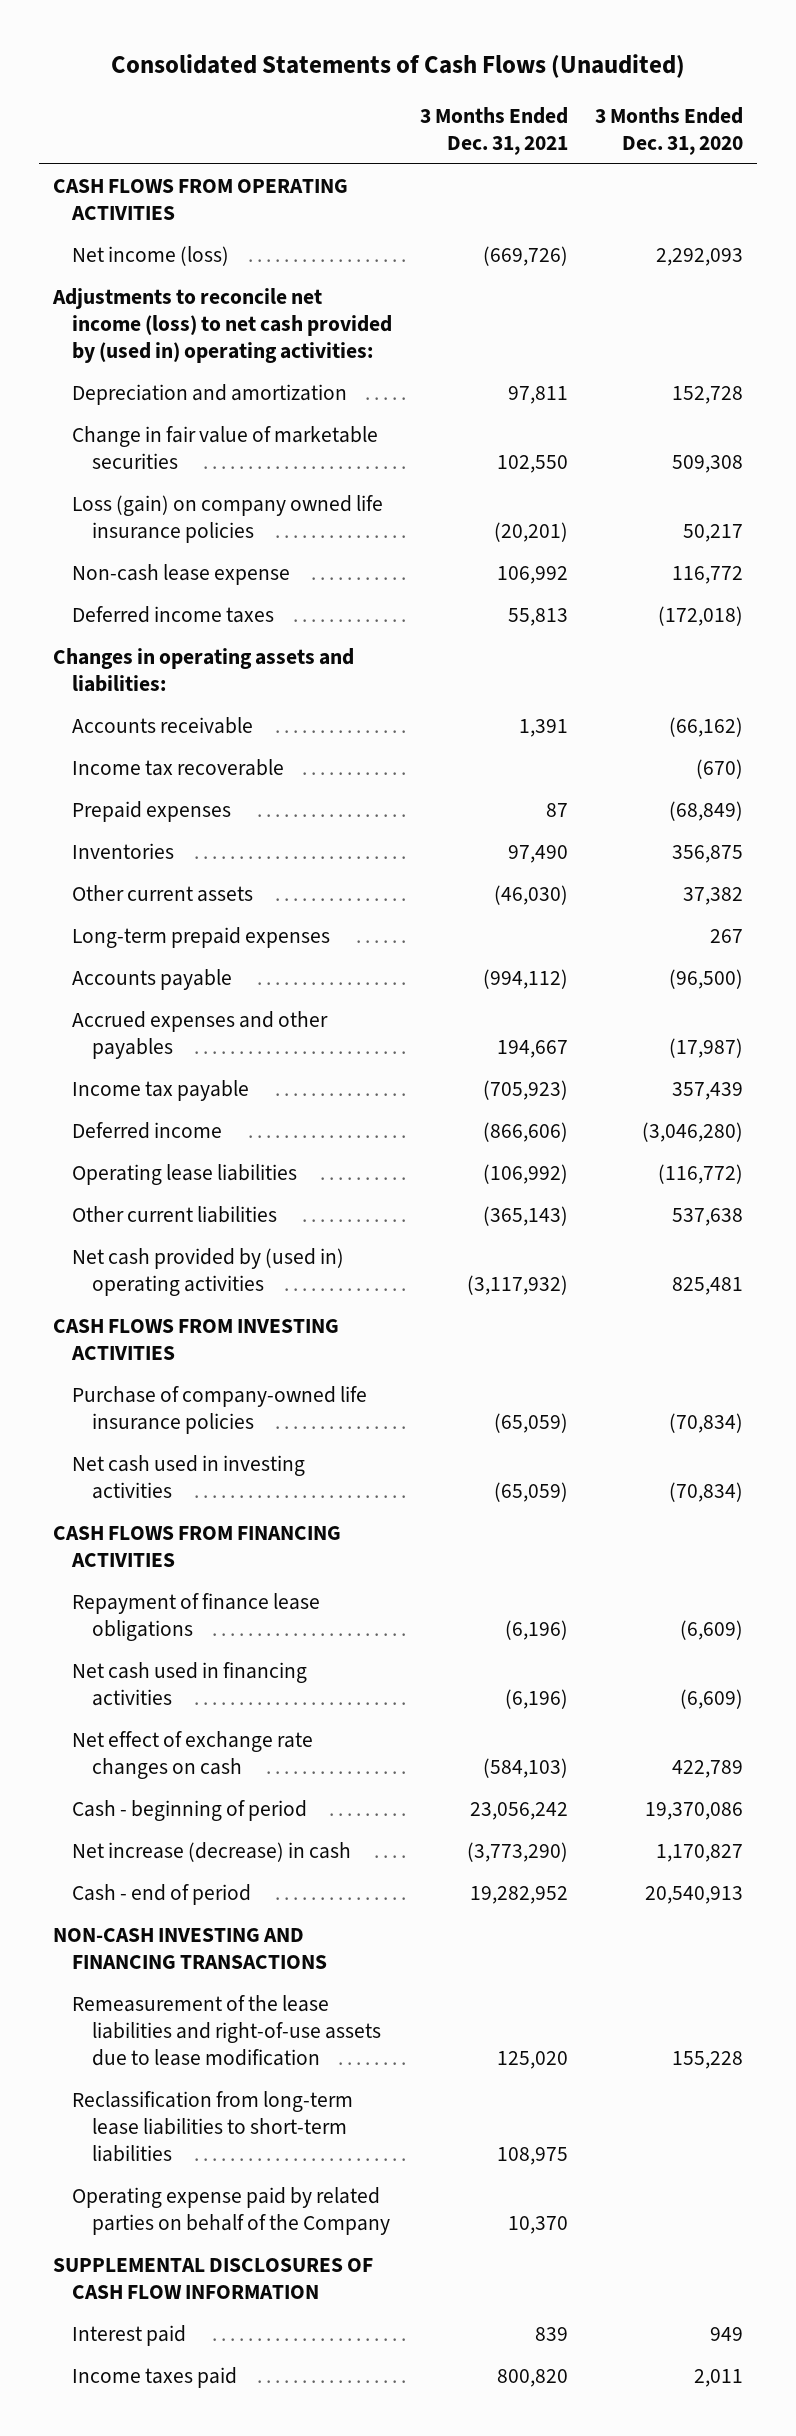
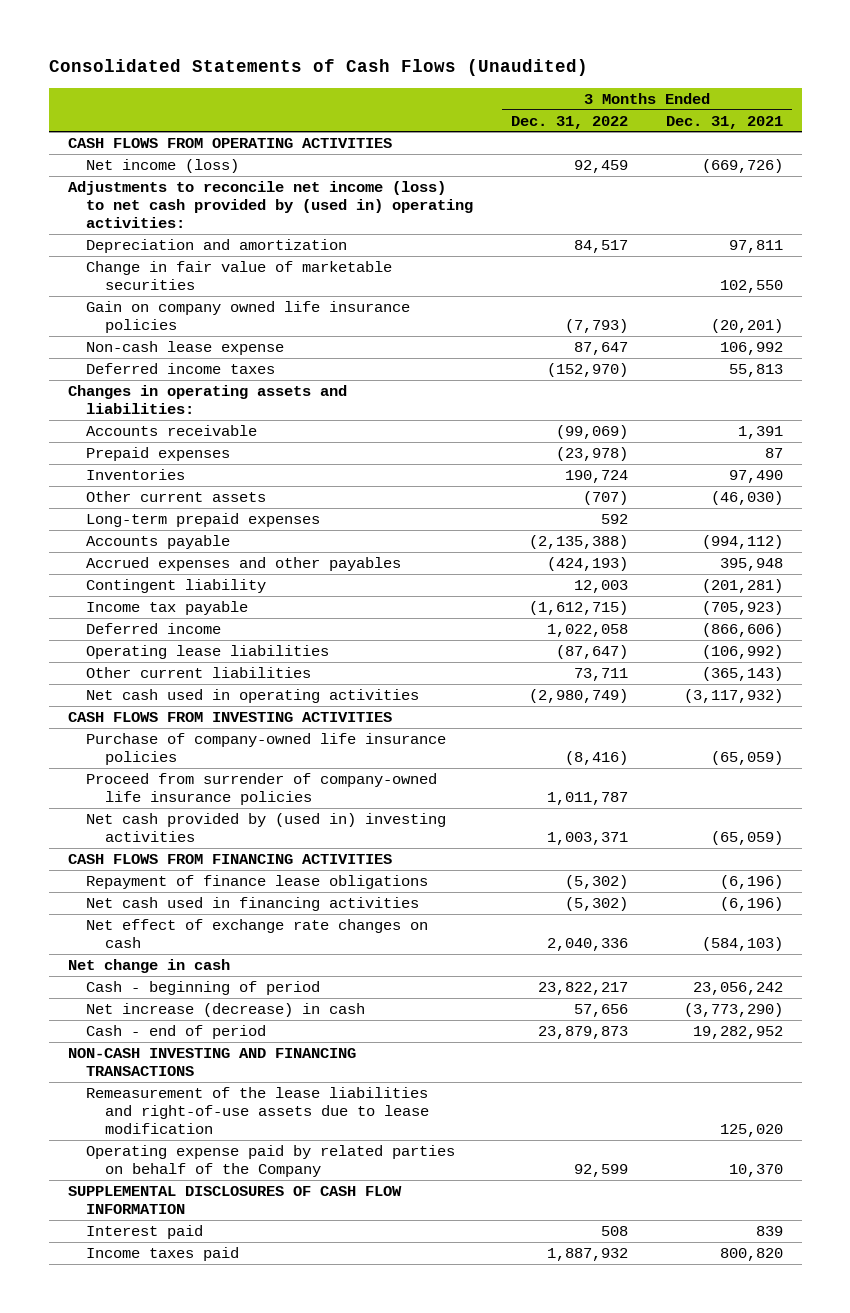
- | 3 Months Ended Dec. 31, 2021 | 3 Months Ended Dec. 31, 2020
+ | 3 Months Ended Dec. 31, 2022 | 3 Months Ended Dec. 31, 2021
- Loss (gain) on company owned life insurance policies | (20,201) | 50,217
+ Gain on company owned life insurance policies | (7,793) | (20,201)
- Income tax recoverable | | (670)
- Accrued expenses and other payables | 194,667 | (17,987)
+ Accrued expenses and other payables | (424,193) | 395,948
+ Contingent liability | 12,003 | (201,281)
- Net cash provided by (used in) operating activities | (3,117,932) | 825,481
+ Net cash used in operating activities | (2,980,749) | (3,117,932)
- Net cash used in investing activities | (65,059) | (70,834)
+ Proceed from surrender of company-owned life insurance policies | 1,011,787 |
+ Net cash provided by (used in) investing activities | 1,003,371 | (65,059)
+ Net change in cash
- Reclassification from long-term lease liabilities to short-term liabilities | 108,975 |

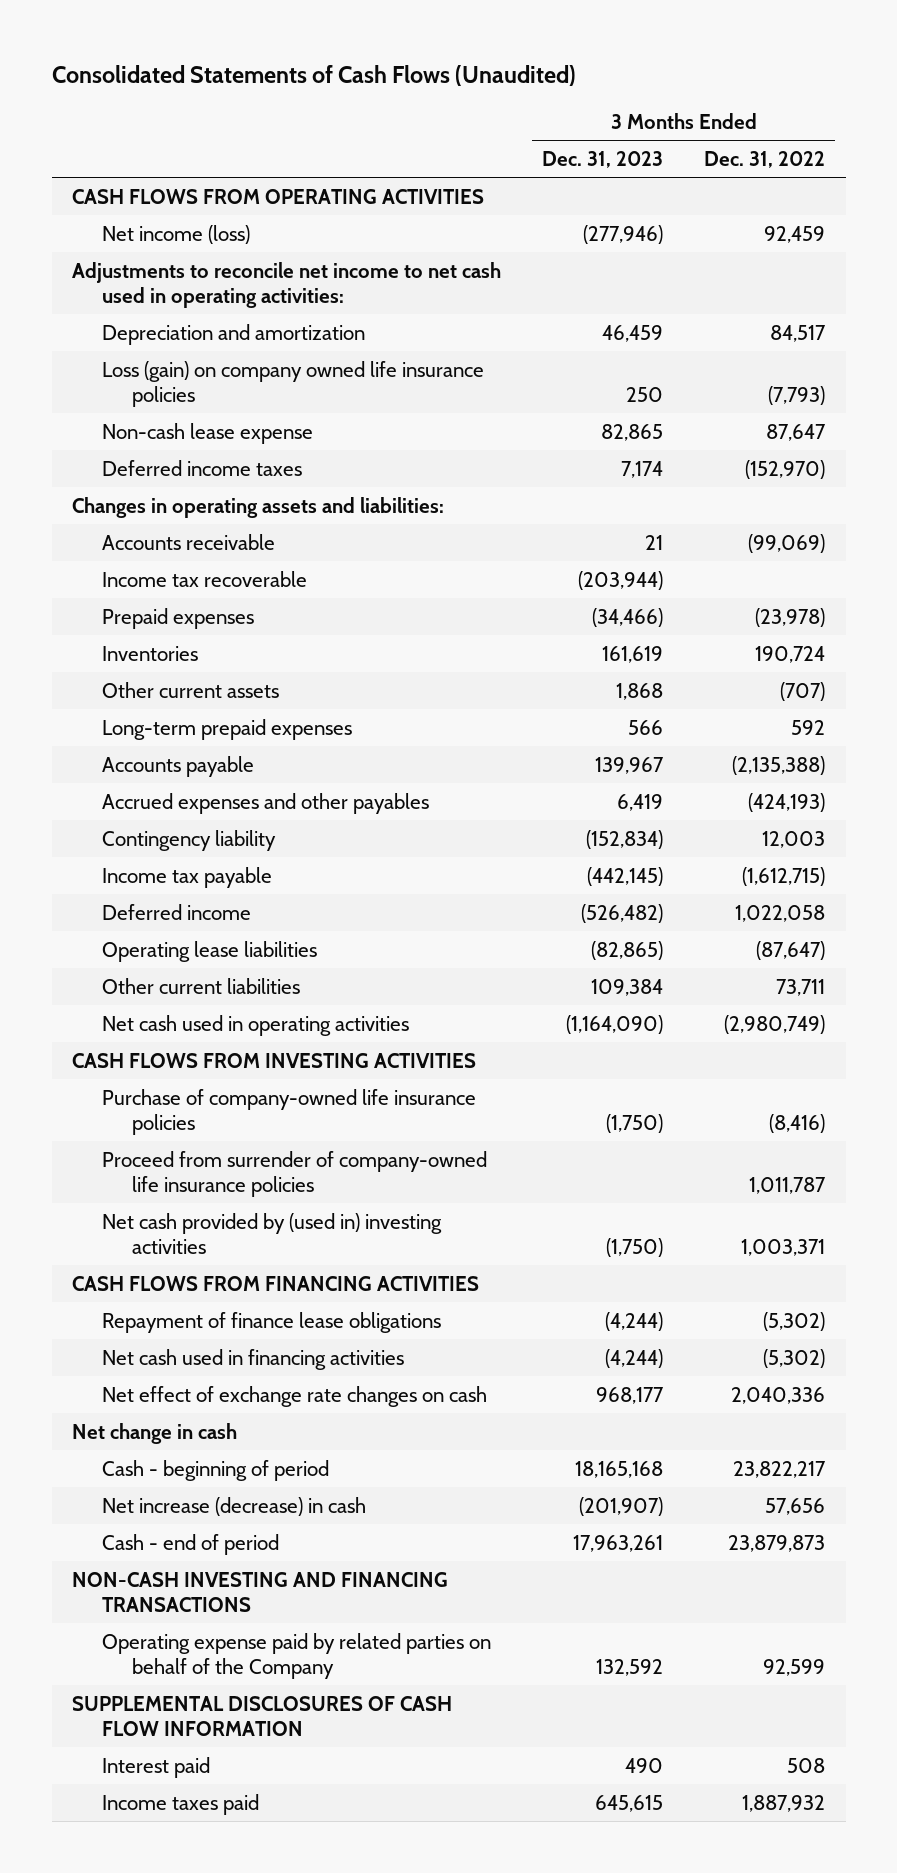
- | 3 Months Ended Dec. 31, 2022 | 3 Months Ended Dec. 31, 2021
+ | 3 Months Ended Dec. 31, 2023 | 3 Months Ended Dec. 31, 2022
- Adjustments to reconcile net income (loss) to net cash provided by (used in) operating activities:
+ Adjustments to reconcile net income to net cash used in operating activities:
- Change in fair value of marketable securities | | 102,550
- Gain on company owned life insurance policies | (7,793) | (20,201)
+ Loss (gain) on company owned life insurance policies | 250 | (7,793)
+ Income tax recoverable | (203,944) |
- Contingent liability | 12,003 | (201,281)
+ Contingency liability | (152,834) | 12,003
- Remeasurement of the lease liabilities and right-of-use assets due to lease modification | | 125,020

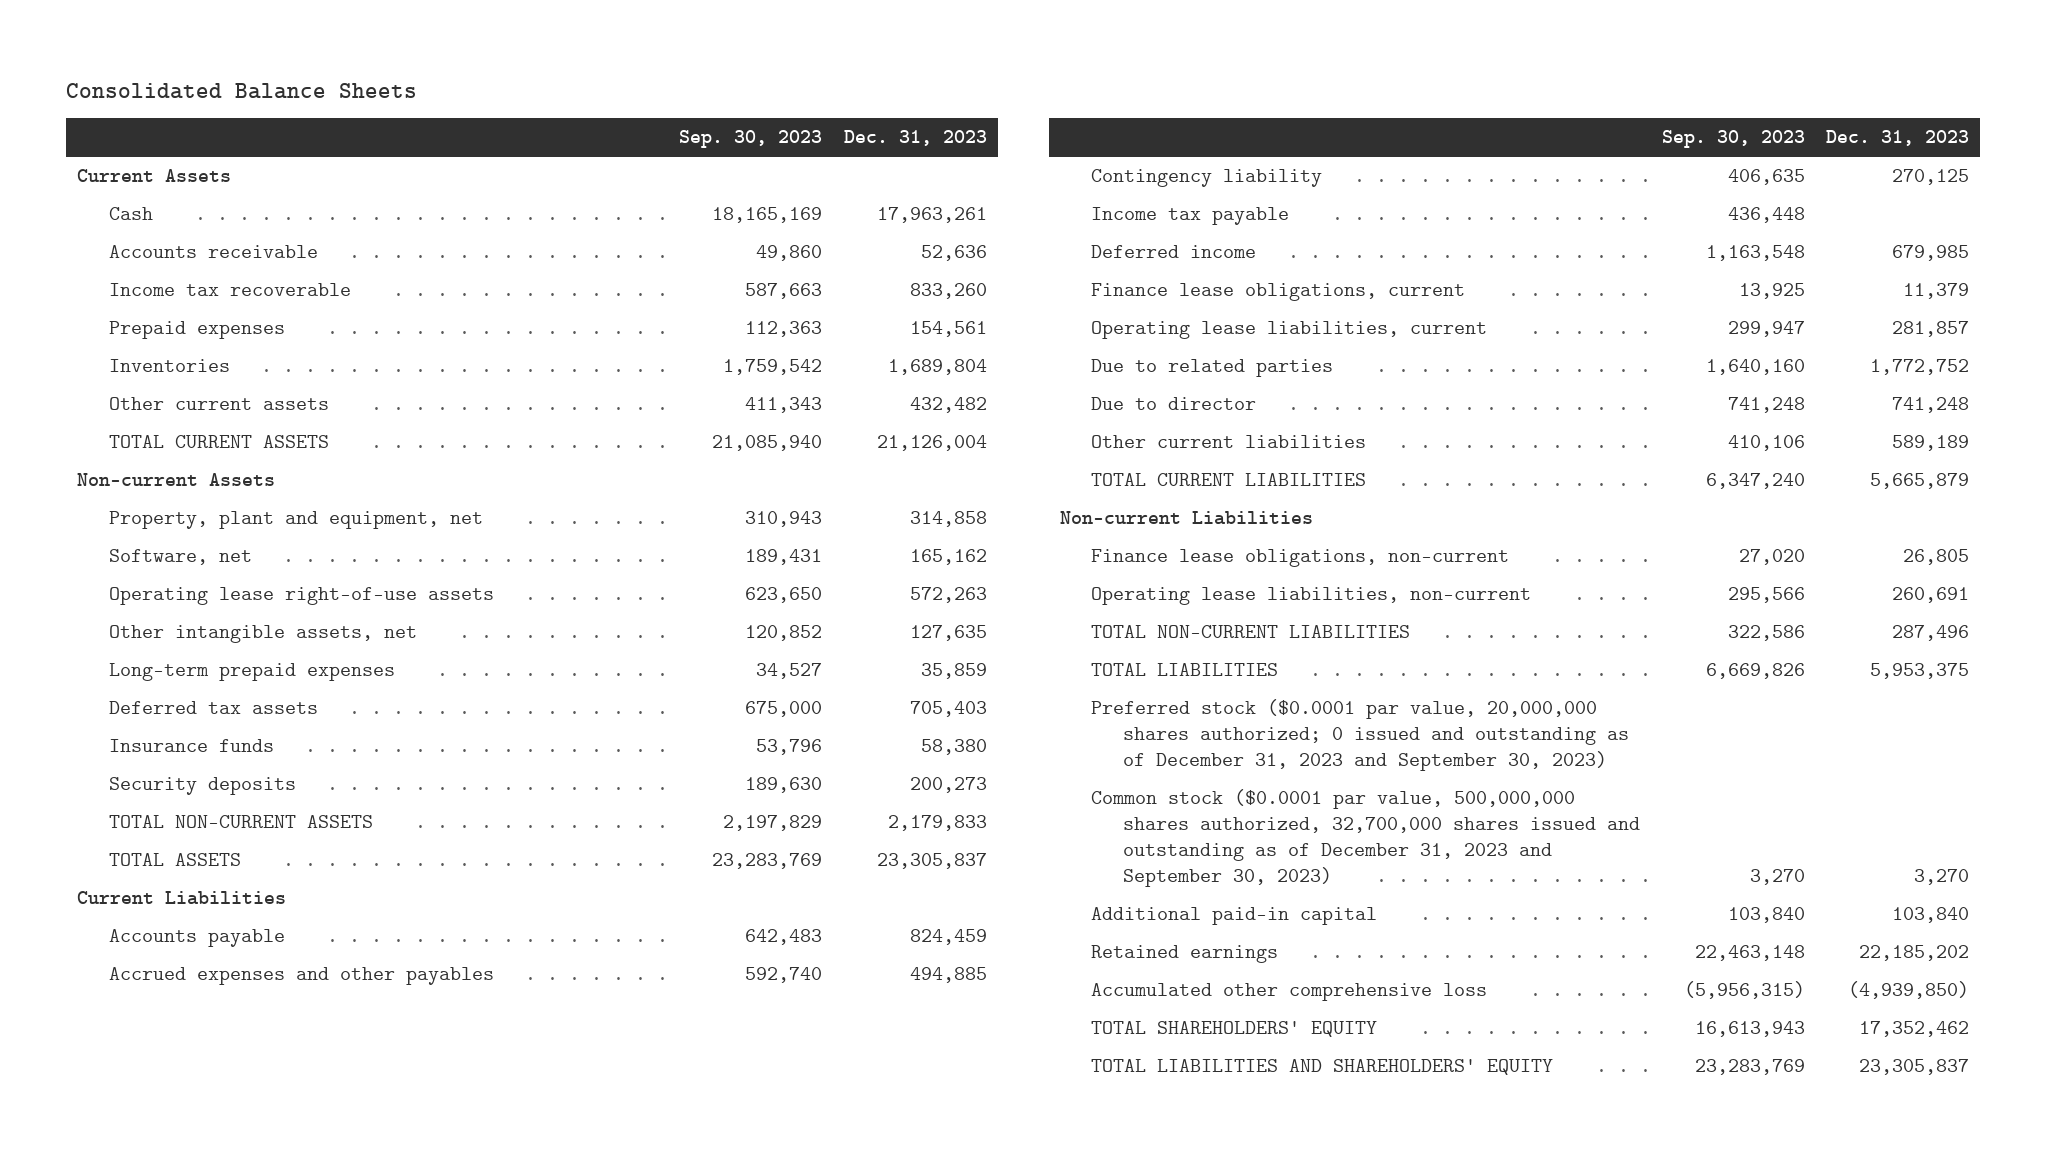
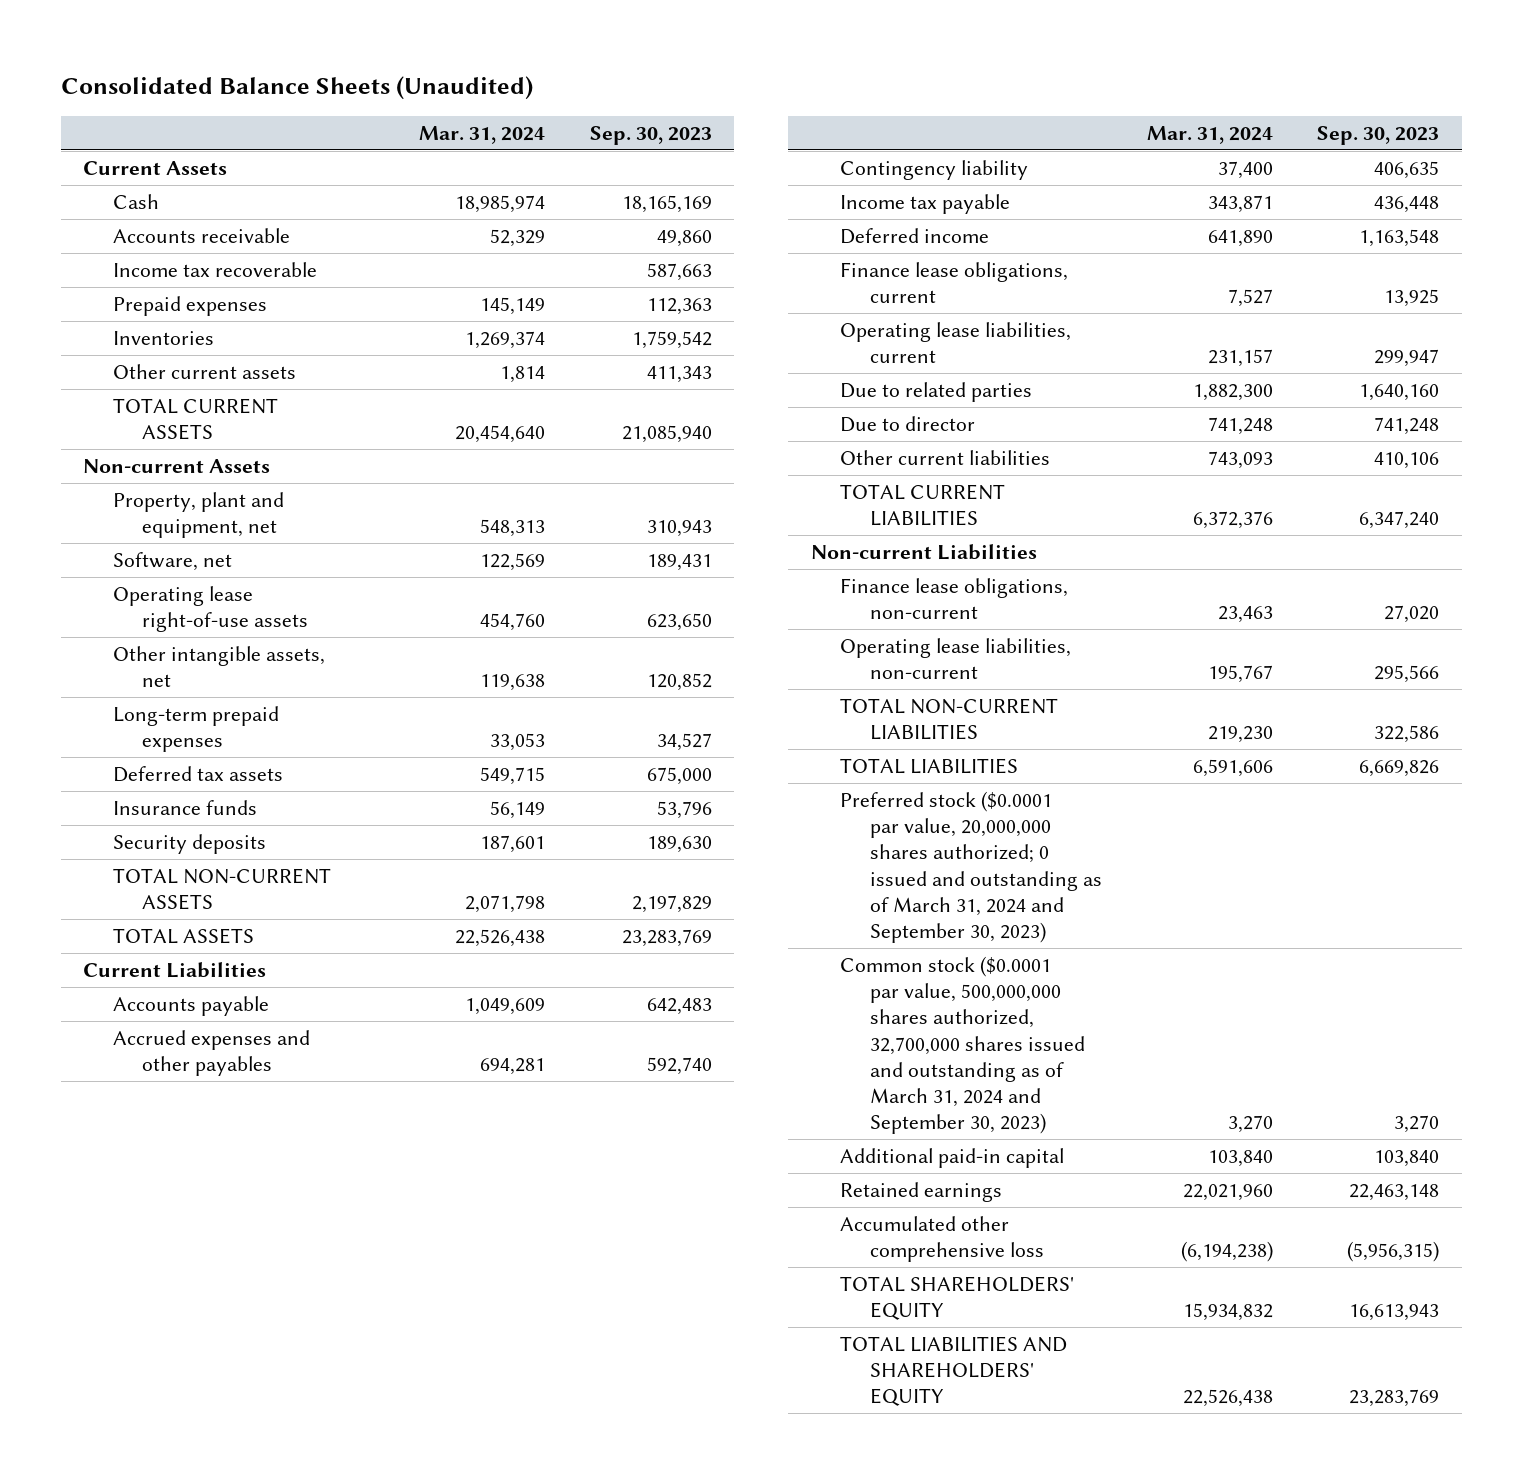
- Consolidated Balance Sheets
+ Consolidated Balance Sheets (Unaudited)
- | Sep. 30, 2023 | Dec. 31, 2023
+ | Mar. 31, 2024 | Sep. 30, 2023
- Preferred stock ($0.0001 par value, 20,000,000 shares authorized; 0 issued and outstanding as of December 31, 2023 and September 30, 2023)
- Common stock ($0.0001 par value, 500,000,000 shares authorized, 32,700,000 shares issued and outstanding as of December 31, 2023 and September 30, 2023) | 3,270 | 3,270
+ Preferred stock ($0.0001 par value, 20,000,000 shares authorized; 0 issued and outstanding as of March 31, 2024 and September 30, 2023)
+ Common stock ($0.0001 par value, 500,000,000 shares authorized, 32,700,000 shares issued and outstanding as of March 31, 2024 and September 30, 2023) | 3,270 | 3,270

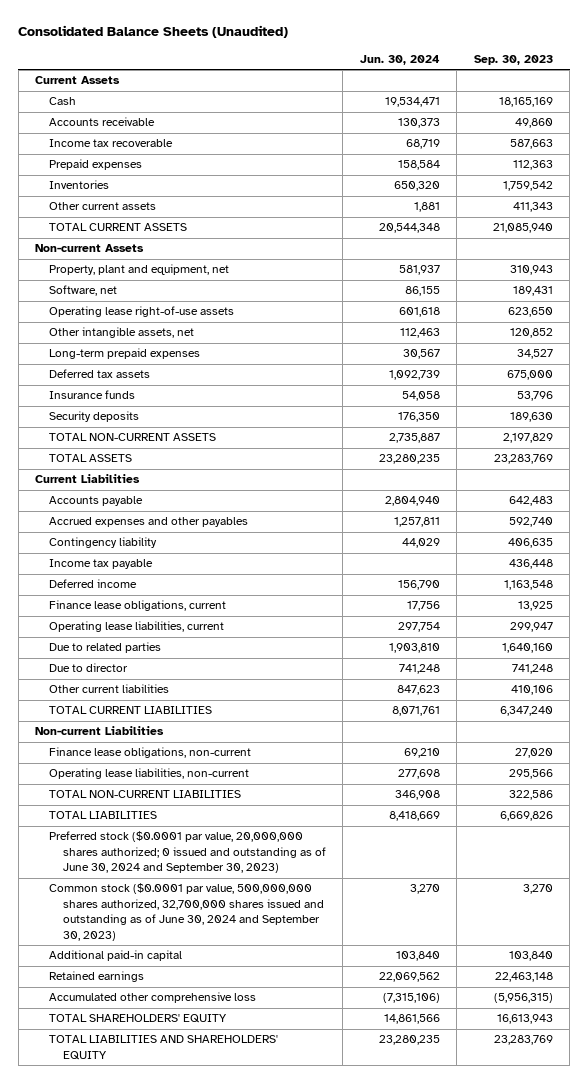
- | Mar. 31, 2024 | Sep. 30, 2023
+ | Jun. 30, 2024 | Sep. 30, 2023
- Preferred stock ($0.0001 par value, 20,000,000 shares authorized; 0 issued and outstanding as of March 31, 2024 and September 30, 2023)
- Common stock ($0.0001 par value, 500,000,000 shares authorized, 32,700,000 shares issued and outstanding as of March 31, 2024 and September 30, 2023) | 3,270 | 3,270
+ Preferred stock ($0.0001 par value, 20,000,000 shares authorized; 0 issued and outstanding as of June 30, 2024 and September 30, 2023)
+ Common stock ($0.0001 par value, 500,000,000 shares authorized, 32,700,000 shares issued and outstanding as of June 30, 2024 and September 30, 2023) | 3,270 | 3,270

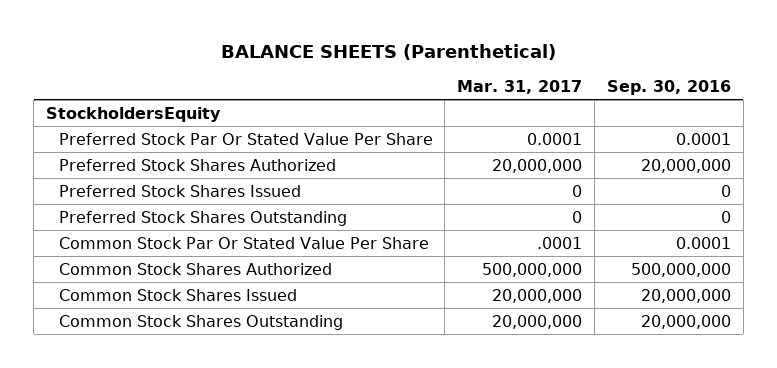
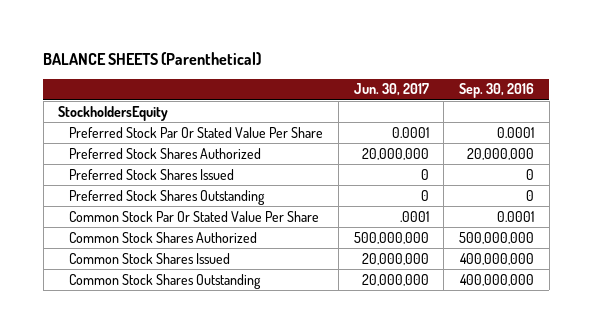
- | Mar. 31, 2017 | Sep. 30, 2016
+ | Jun. 30, 2017 | Sep. 30, 2016
- Common Stock Shares Issued | 20,000,000 | 20,000,000
- Common Stock Shares Outstanding | 20,000,000 | 20,000,000
+ Common Stock Shares Issued | 20,000,000 | 400,000,000
+ Common Stock Shares Outstanding | 20,000,000 | 400,000,000

